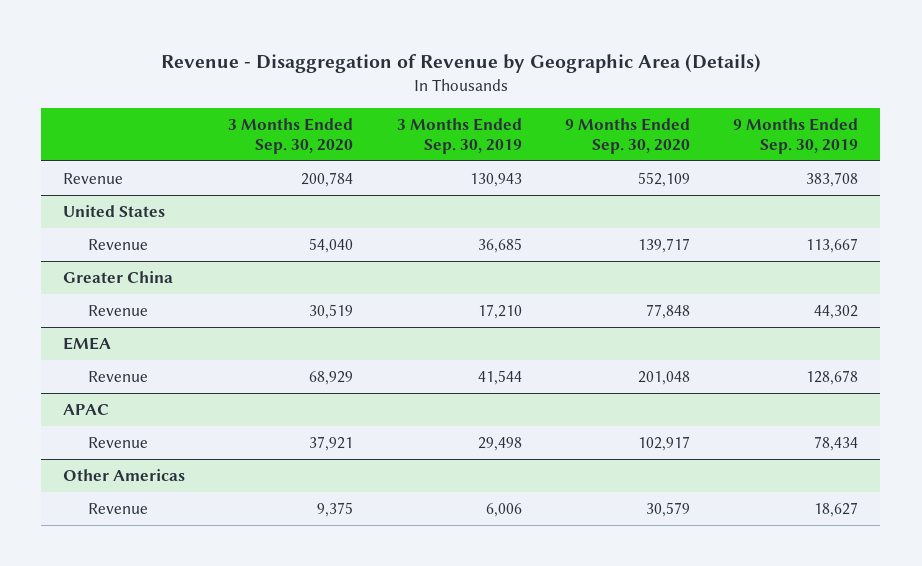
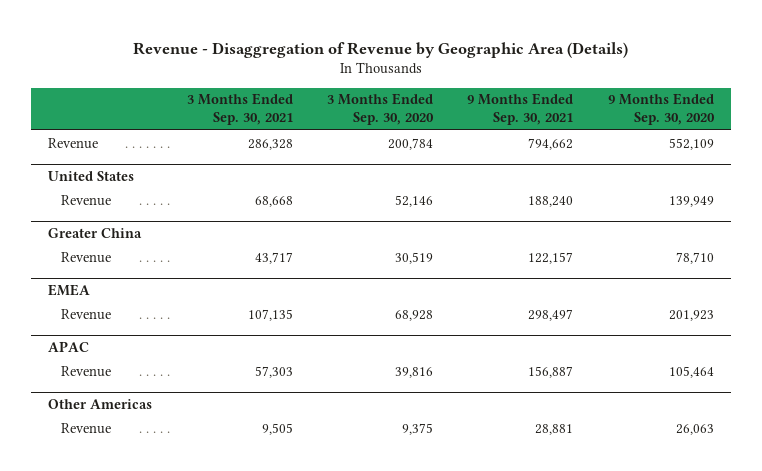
- | 3 Months Ended Sep. 30, 2020 | 3 Months Ended Sep. 30, 2019 | 9 Months Ended Sep. 30, 2020 | 9 Months Ended Sep. 30, 2019
+ | 3 Months Ended Sep. 30, 2021 | 3 Months Ended Sep. 30, 2020 | 9 Months Ended Sep. 30, 2021 | 9 Months Ended Sep. 30, 2020
@ United States
- Revenue | 54,040 | 36,685 | 139,717 | 113,667
+ Revenue | 68,668 | 52,146 | 188,240 | 139,949
@ Greater China
- Revenue | 30,519 | 17,210 | 77,848 | 44,302
+ Revenue | 43,717 | 30,519 | 122,157 | 78,710
@ EMEA
- Revenue | 68,929 | 41,544 | 201,048 | 128,678
+ Revenue | 107,135 | 68,928 | 298,497 | 201,923
@ APAC
- Revenue | 37,921 | 29,498 | 102,917 | 78,434
+ Revenue | 57,303 | 39,816 | 156,887 | 105,464
@ Other Americas
- Revenue | 9,375 | 6,006 | 30,579 | 18,627
+ Revenue | 9,505 | 9,375 | 28,881 | 26,063

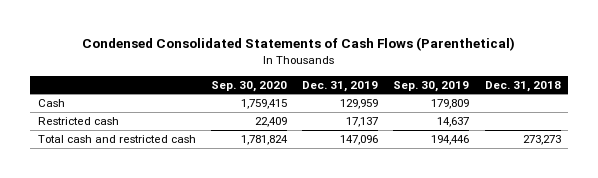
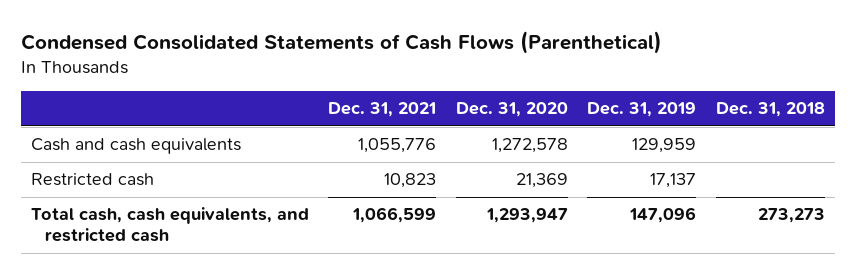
- | Sep. 30, 2020 | Dec. 31, 2019 | Sep. 30, 2019 | Dec. 31, 2018
+ | Dec. 31, 2021 | Dec. 31, 2020 | Dec. 31, 2019 | Dec. 31, 2018
- Cash | 1,759,415 | 129,959 | 179,809 |
+ Cash and cash equivalents | 1,055,776 | 1,272,578 | 129,959 |
- Total cash and restricted cash | 1,781,824 | 147,096 | 194,446 | 273,273
+ Total cash, cash equivalents, and restricted cash | 1,066,599 | 1,293,947 | 147,096 | 273,273

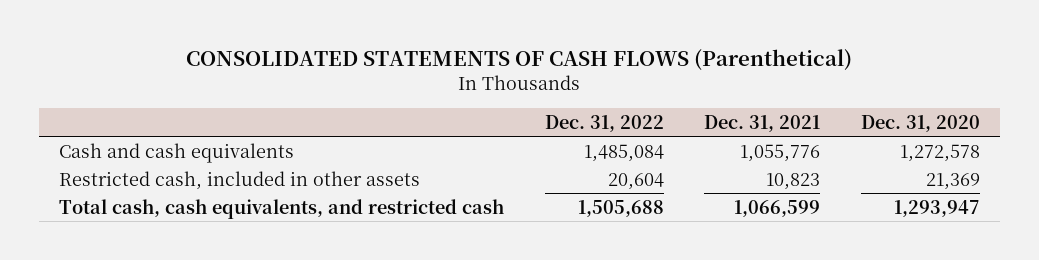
- Condensed Consolidated Statements of Cash Flows (Parenthetical)
+ CONSOLIDATED STATEMENTS OF CASH FLOWS (Parenthetical)
- | Dec. 31, 2021 | Dec. 31, 2020 | Dec. 31, 2019 | Dec. 31, 2018
+ | Dec. 31, 2022 | Dec. 31, 2021 | Dec. 31, 2020
- Restricted cash | 10,823 | 21,369 | 17,137 |
+ Restricted cash, included in other assets | 20,604 | 10,823 | 21,369

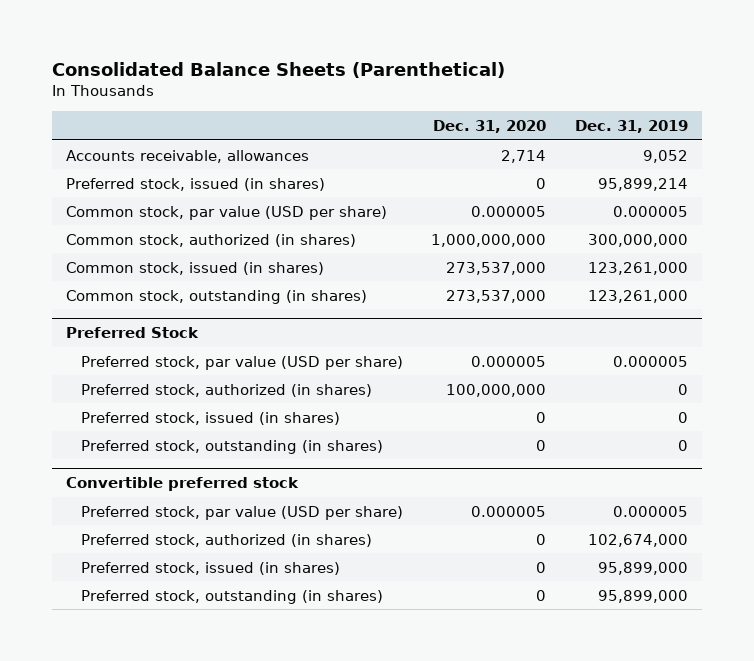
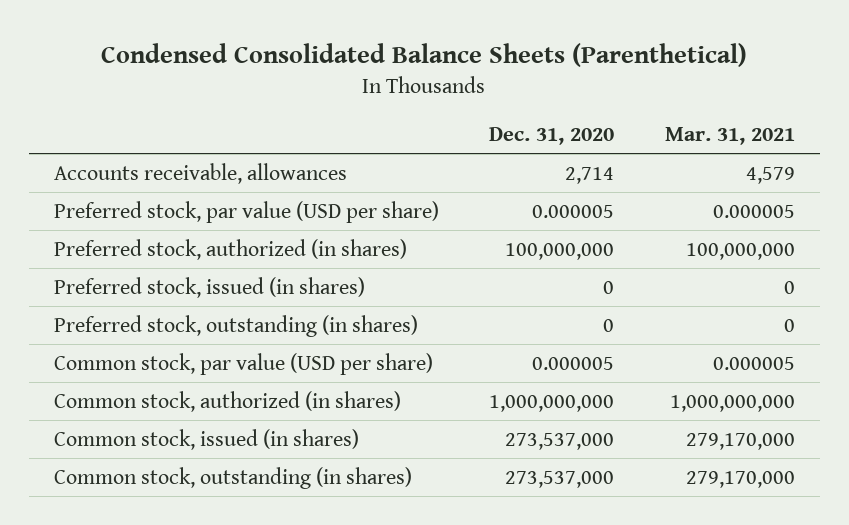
- Consolidated Balance Sheets (Parenthetical)
+ Condensed Consolidated Balance Sheets (Parenthetical)
- | Dec. 31, 2020 | Dec. 31, 2019
+ | Dec. 31, 2020 | Mar. 31, 2021
+ Preferred stock, par value (USD per share) | 0.000005 | 0.000005
+ Preferred stock, authorized (in shares) | 100,000,000 | 100,000,000
+ Preferred stock, outstanding (in shares) | 0 | 0
- Preferred Stock
- Preferred stock, par value (USD per share) | 0.000005 | 0.000005
- Preferred stock, authorized (in shares) | 100,000,000 | 0
- Preferred stock, issued (in shares) | 0 | 0
- Preferred stock, outstanding (in shares) | 0 | 0
- Convertible preferred stock
- Preferred stock, par value (USD per share) | 0.000005 | 0.000005
- Preferred stock, authorized (in shares) | 0 | 102,674,000
- Preferred stock, issued (in shares) | 0 | 95,899,000
- Preferred stock, outstanding (in shares) | 0 | 95,899,000

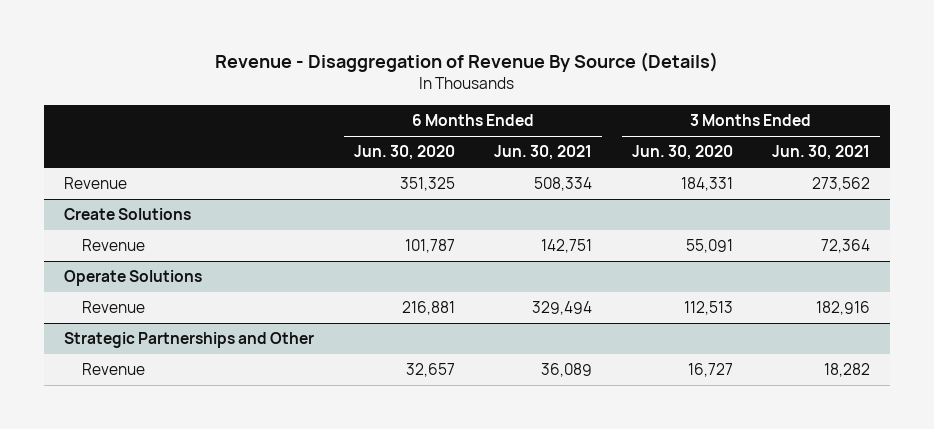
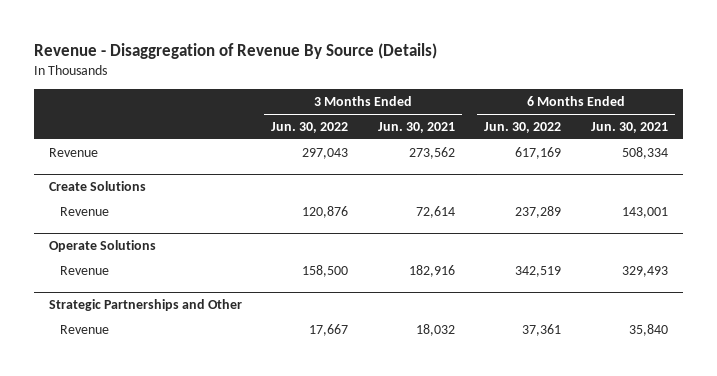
- | 6 Months Ended Jun. 30, 2020 | 6 Months Ended Jun. 30, 2021 | 3 Months Ended Jun. 30, 2020 | 3 Months Ended Jun. 30, 2021
+ | 3 Months Ended Jun. 30, 2022 | 3 Months Ended Jun. 30, 2021 | 6 Months Ended Jun. 30, 2022 | 6 Months Ended Jun. 30, 2021
@ Create Solutions
- Revenue | 101,787 | 142,751 | 55,091 | 72,364
+ Revenue | 120,876 | 72,614 | 237,289 | 143,001
@ Operate Solutions
- Revenue | 216,881 | 329,494 | 112,513 | 182,916
+ Revenue | 158,500 | 182,916 | 342,519 | 329,493
@ Strategic Partnerships and Other
- Revenue | 32,657 | 36,089 | 16,727 | 18,282
+ Revenue | 17,667 | 18,032 | 37,361 | 35,840

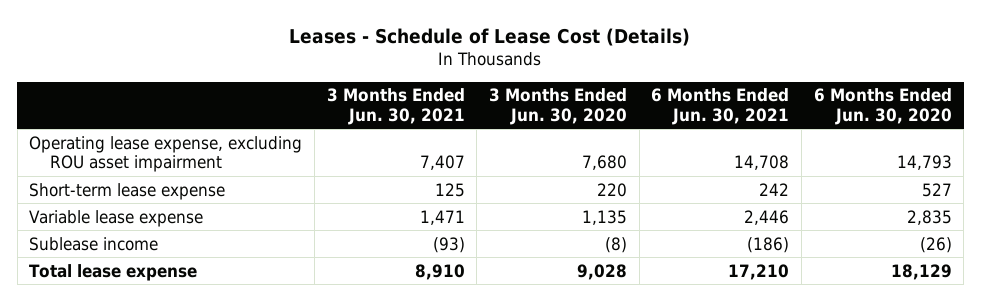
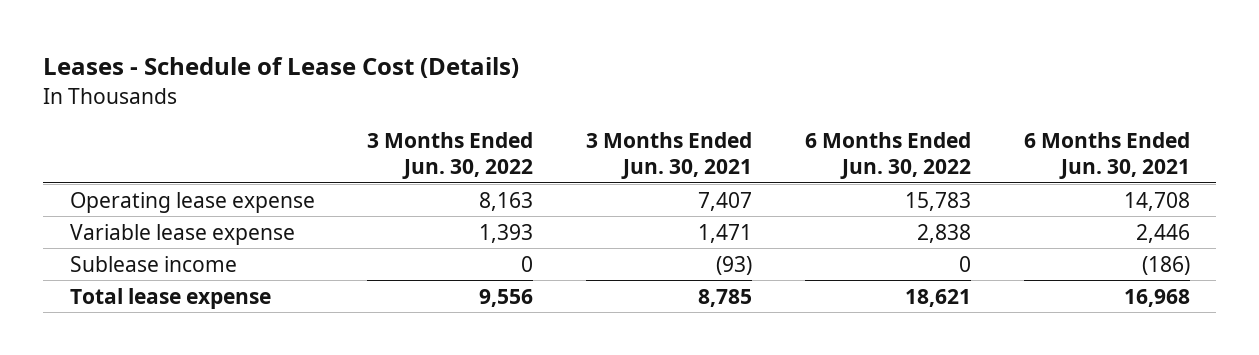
- | 3 Months Ended Jun. 30, 2021 | 3 Months Ended Jun. 30, 2020 | 6 Months Ended Jun. 30, 2021 | 6 Months Ended Jun. 30, 2020
+ | 3 Months Ended Jun. 30, 2022 | 3 Months Ended Jun. 30, 2021 | 6 Months Ended Jun. 30, 2022 | 6 Months Ended Jun. 30, 2021
- Operating lease expense, excluding ROU asset impairment | 7,407 | 7,680 | 14,708 | 14,793
- Short-term lease expense | 125 | 220 | 242 | 527
+ Operating lease expense | 8,163 | 7,407 | 15,783 | 14,708
- Total lease expense | 8,910 | 9,028 | 17,210 | 18,129
+ Total lease expense | 9,556 | 8,785 | 18,621 | 16,968

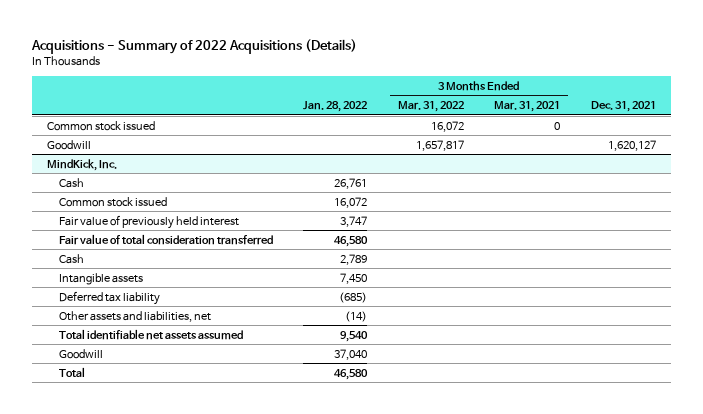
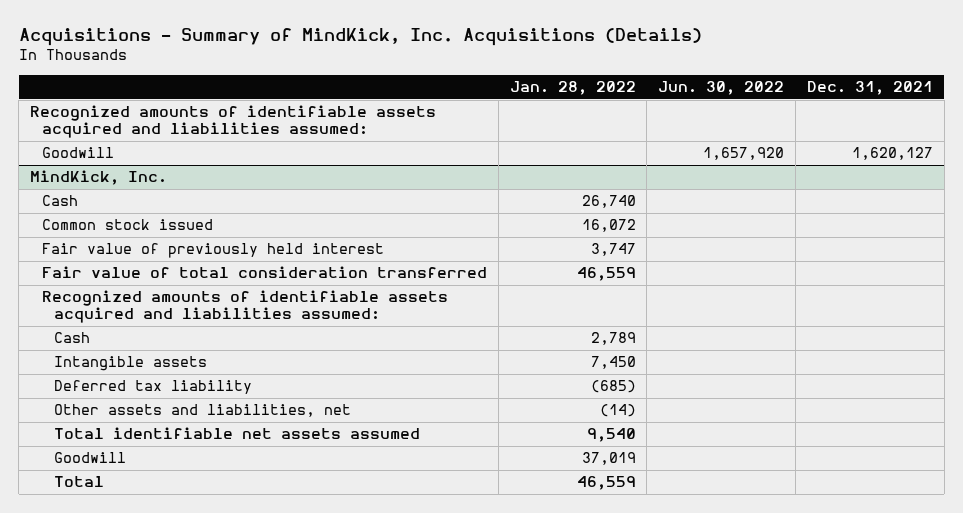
- Acquisitions - Summary of 2022 Acquisitions (Details)
+ Acquisitions - Summary of MindKick, Inc. Acquisitions (Details)
- | Jan. 28, 2022 | 3 Months Ended Mar. 31, 2022 | 3 Months Ended Mar. 31, 2021 | Dec. 31, 2021
+ | Jan. 28, 2022 | Jun. 30, 2022 | Dec. 31, 2021
- Common stock issued | | 16,072 | 0 |
+ Recognized amounts of identifiable assets acquired and liabilities assumed:
@ MindKick, Inc.
- Cash | 26,761 | | |
+ Cash | 26,740 | |
- Fair value of total consideration transferred | 46,580 | | |
+ Fair value of total consideration transferred | 46,559 | |
+ Recognized amounts of identifiable assets acquired and liabilities assumed:
- Goodwill | 37,040 | | |
- Total | 46,580 | | |
+ Goodwill | 37,019 | |
+ Total | 46,559 | |

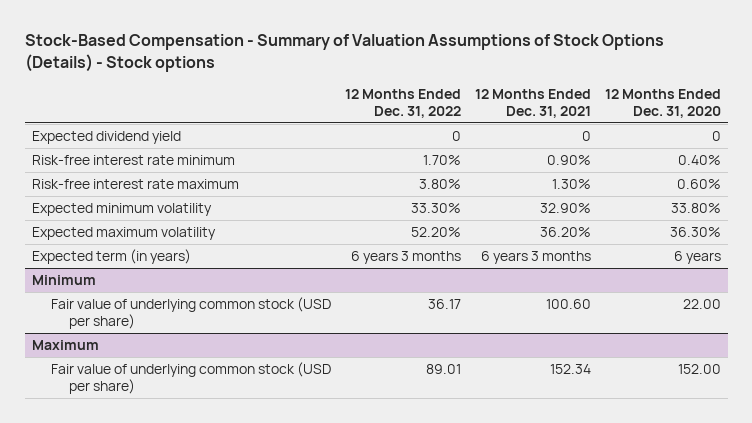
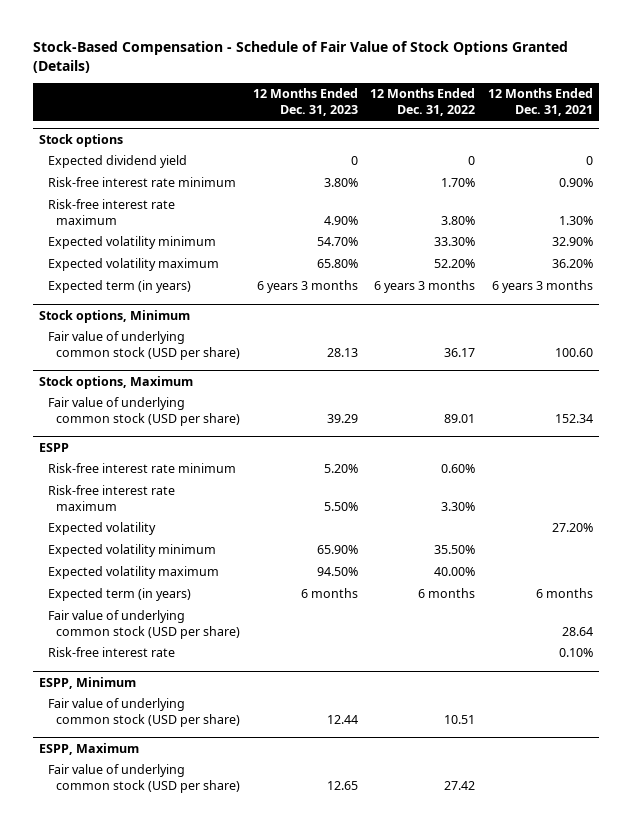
- Stock-Based Compensation - Summary of Valuation Assumptions of Stock Options (Details) - Stock options
+ Stock-Based Compensation - Schedule of Fair Value of Stock Options Granted (Details)
- | 12 Months Ended Dec. 31, 2022 | 12 Months Ended Dec. 31, 2021 | 12 Months Ended Dec. 31, 2020
+ | 12 Months Ended Dec. 31, 2023 | 12 Months Ended Dec. 31, 2022 | 12 Months Ended Dec. 31, 2021
+ Stock options
- Expected minimum volatility | 33.30% | 32.90% | 33.80%
- Expected maximum volatility | 52.20% | 36.20% | 36.30%
+ Expected volatility minimum | 54.70% | 33.30% | 32.90%
+ Expected volatility maximum | 65.80% | 52.20% | 36.20%
- Minimum
+ Stock options, Minimum
- Maximum
+ Stock options, Maximum
+ ESPP
+ Risk-free interest rate minimum | 5.20% | 0.60% |
+ Risk-free interest rate maximum | 5.50% | 3.30% |
+ Expected volatility | | | 27.20%
+ Expected volatility minimum | 65.90% | 35.50% |
+ Expected volatility maximum | 94.50% | 40.00% |
+ Expected term (in years) | 6 months | 6 months | 6 months
+ Fair value of underlying common stock (USD per share) | | | 28.64
+ Risk-free interest rate | | | 0.10%
+ ESPP, Minimum
+ Fair value of underlying common stock (USD per share) | 12.44 | 10.51 |
+ ESPP, Maximum
+ Fair value of underlying common stock (USD per share) | 12.65 | 27.42 |

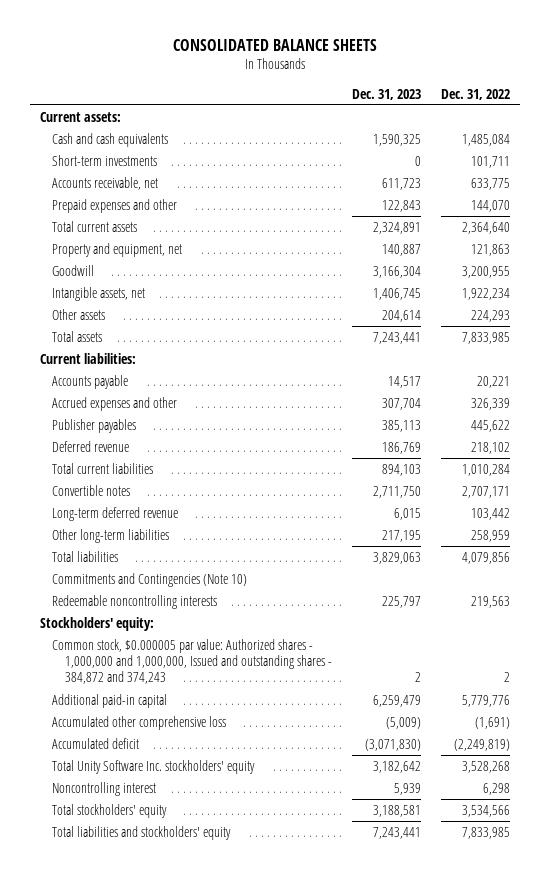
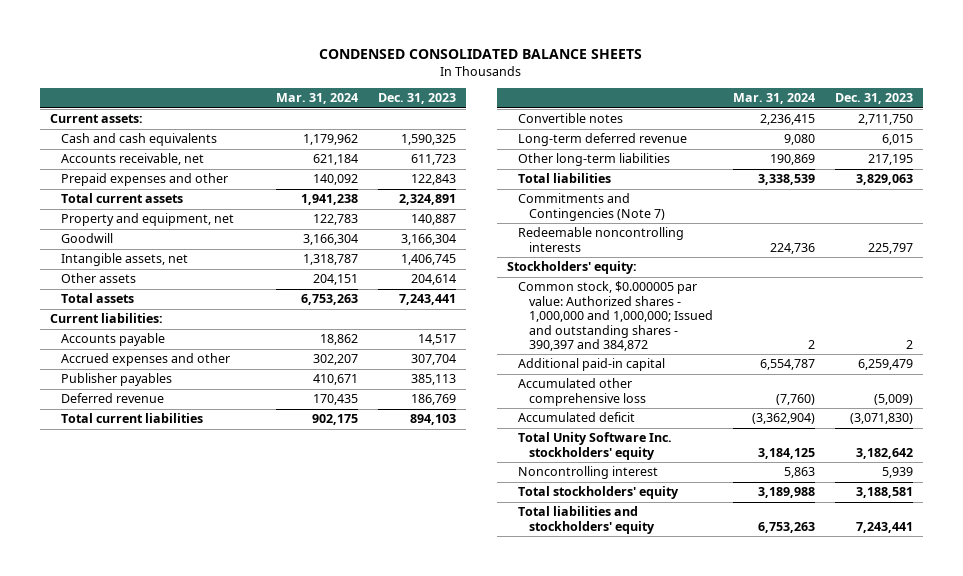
- CONSOLIDATED BALANCE SHEETS
+ CONDENSED CONSOLIDATED BALANCE SHEETS
- | Dec. 31, 2023 | Dec. 31, 2022
+ | Mar. 31, 2024 | Dec. 31, 2023
- Short-term investments | 0 | 101,711
- Commitments and Contingencies (Note 10)
+ Commitments and Contingencies (Note 7)
- Common stock, $0.000005 par value: Authorized shares - 1,000,000 and 1,000,000, Issued and outstanding shares - 384,872 and 374,243 | 2 | 2
+ Common stock, $0.000005 par value: Authorized shares - 1,000,000 and 1,000,000; Issued and outstanding shares - 390,397 and 384,872 | 2 | 2

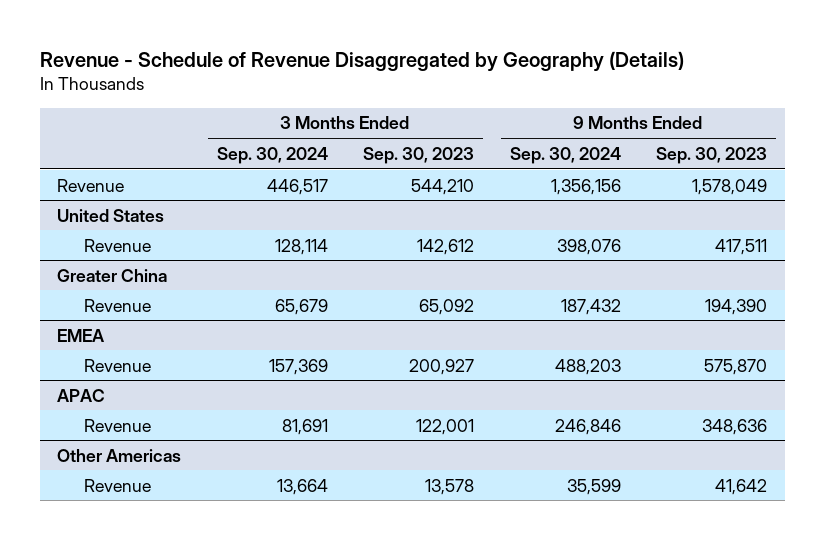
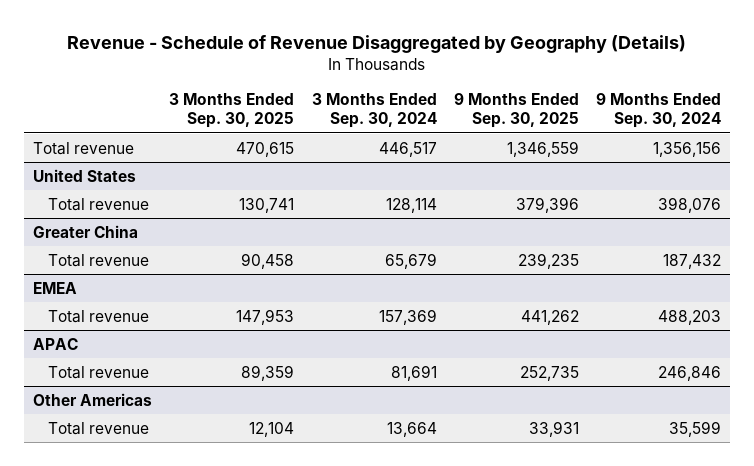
- | 3 Months Ended Sep. 30, 2024 | 3 Months Ended Sep. 30, 2023 | 9 Months Ended Sep. 30, 2024 | 9 Months Ended Sep. 30, 2023
+ | 3 Months Ended Sep. 30, 2025 | 3 Months Ended Sep. 30, 2024 | 9 Months Ended Sep. 30, 2025 | 9 Months Ended Sep. 30, 2024
- Revenue | 446,517 | 544,210 | 1,356,156 | 1,578,049
+ Total revenue | 470,615 | 446,517 | 1,346,559 | 1,356,156
@ United States
- Revenue | 128,114 | 142,612 | 398,076 | 417,511
+ Total revenue | 130,741 | 128,114 | 379,396 | 398,076
@ Greater China
- Revenue | 65,679 | 65,092 | 187,432 | 194,390
+ Total revenue | 90,458 | 65,679 | 239,235 | 187,432
@ EMEA
- Revenue | 157,369 | 200,927 | 488,203 | 575,870
+ Total revenue | 147,953 | 157,369 | 441,262 | 488,203
@ APAC
- Revenue | 81,691 | 122,001 | 246,846 | 348,636
+ Total revenue | 89,359 | 81,691 | 252,735 | 246,846
@ Other Americas
- Revenue | 13,664 | 13,578 | 35,599 | 41,642
+ Total revenue | 12,104 | 13,664 | 33,931 | 35,599

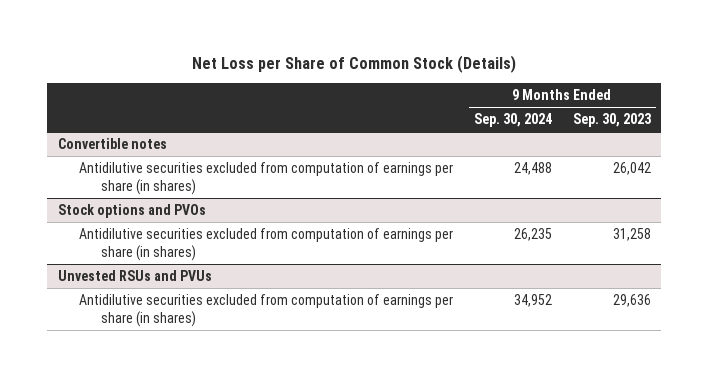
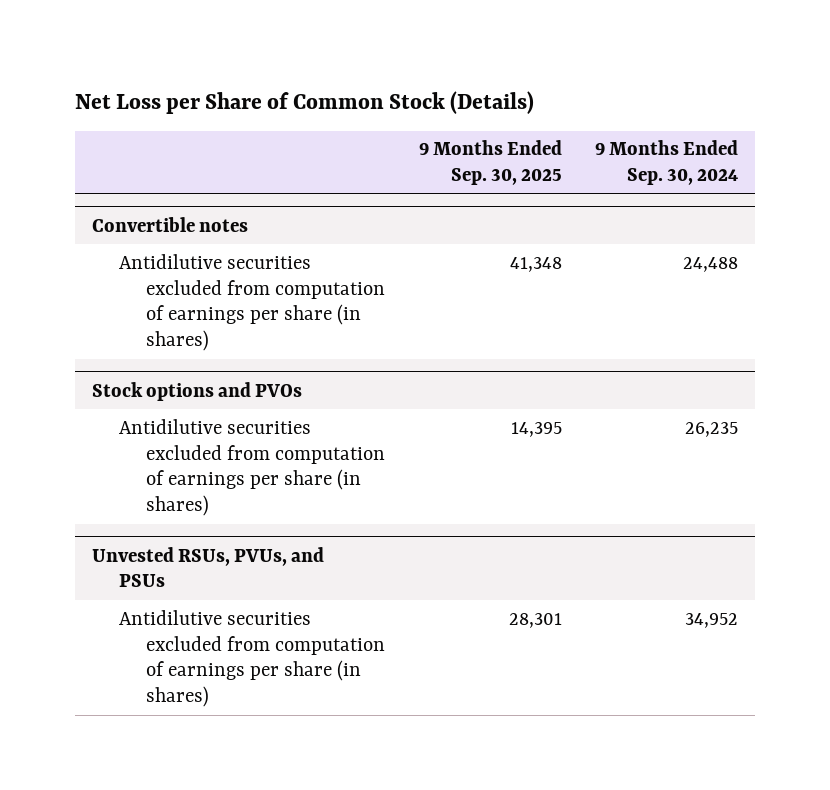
- | 9 Months Ended Sep. 30, 2024 | 9 Months Ended Sep. 30, 2023
+ | 9 Months Ended Sep. 30, 2025 | 9 Months Ended Sep. 30, 2024
- Unvested RSUs and PVUs
+ Unvested RSUs, PVUs, and PSUs

